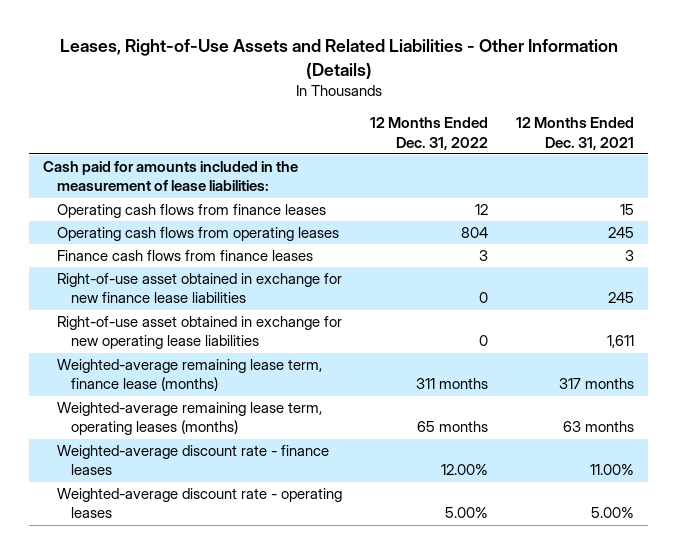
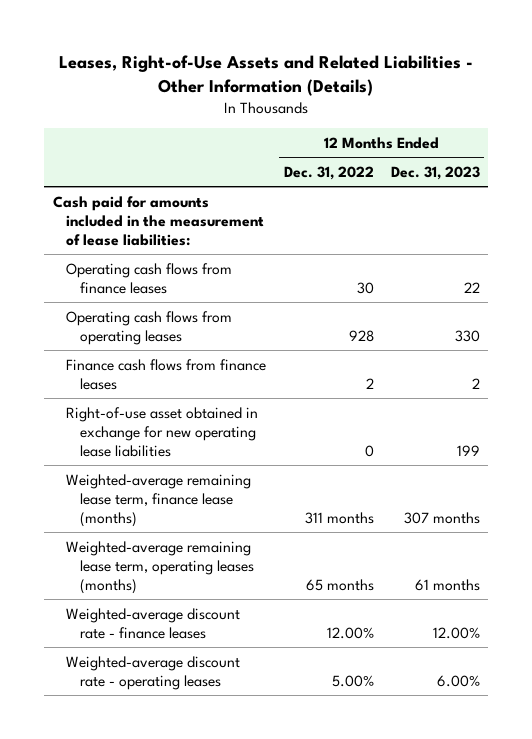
- | 12 Months Ended Dec. 31, 2022 | 12 Months Ended Dec. 31, 2021
+ | 12 Months Ended Dec. 31, 2022 | 12 Months Ended Dec. 31, 2023
- Operating cash flows from finance leases | 12 | 15
- Operating cash flows from operating leases | 804 | 245
- Finance cash flows from finance leases | 3 | 3
- Right-of-use asset obtained in exchange for new finance lease liabilities | 0 | 245
+ Operating cash flows from finance leases | 30 | 22
+ Operating cash flows from operating leases | 928 | 330
+ Finance cash flows from finance leases | 2 | 2

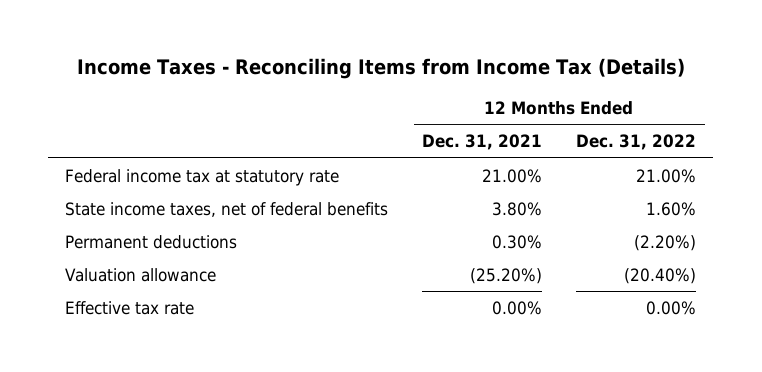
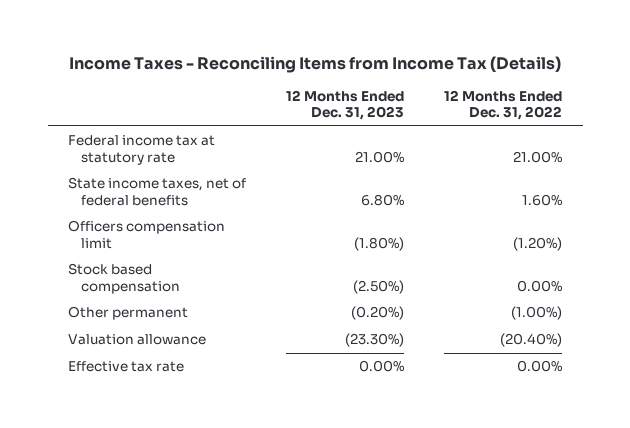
- | 12 Months Ended Dec. 31, 2021 | 12 Months Ended Dec. 31, 2022
+ | 12 Months Ended Dec. 31, 2023 | 12 Months Ended Dec. 31, 2022
- Permanent deductions | 0.30% | (2.20%)
+ Officers compensation limit | (1.80%) | (1.20%)
+ Stock based compensation | (2.50%) | 0.00%
+ Other permanent | (0.20%) | (1.00%)

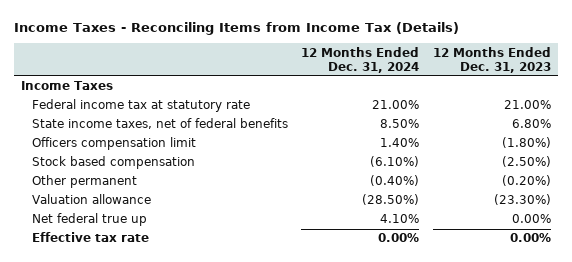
- | 12 Months Ended Dec. 31, 2023 | 12 Months Ended Dec. 31, 2022
+ | 12 Months Ended Dec. 31, 2024 | 12 Months Ended Dec. 31, 2023
+ Income Taxes
+ Net federal true up | 4.10% | 0.00%

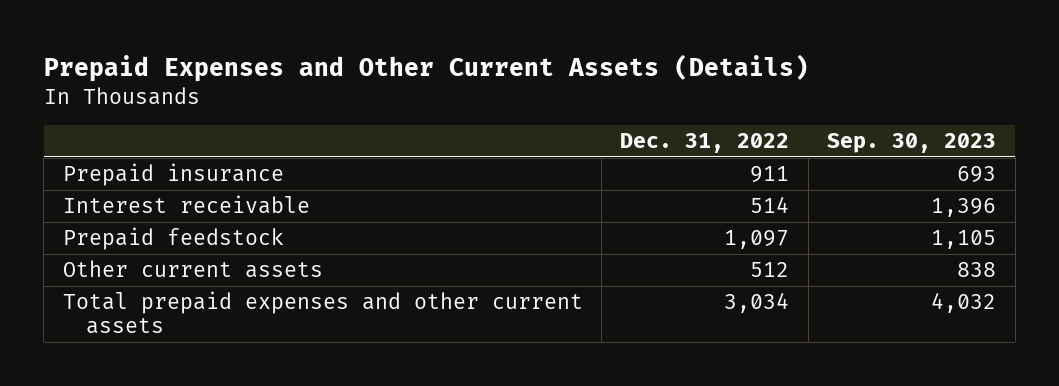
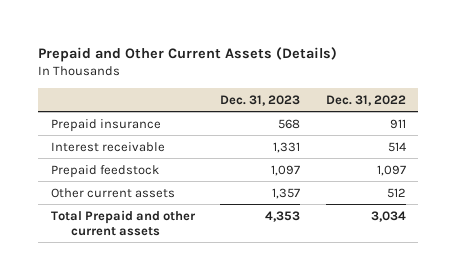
- Prepaid Expenses and Other Current Assets (Details)
+ Prepaid and Other Current Assets (Details)
- | Dec. 31, 2022 | Sep. 30, 2023
+ | Dec. 31, 2023 | Dec. 31, 2022
- Total prepaid expenses and other current assets | 3,034 | 4,032
+ Total Prepaid and other current assets | 4,353 | 3,034

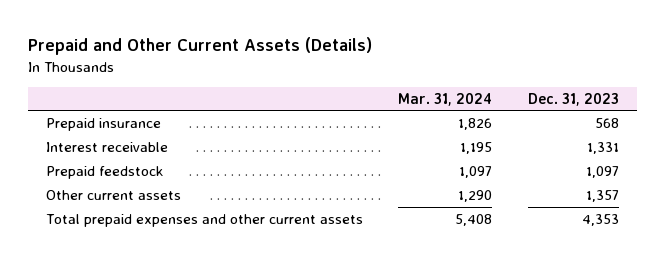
- | Dec. 31, 2023 | Dec. 31, 2022
+ | Mar. 31, 2024 | Dec. 31, 2023
- Total Prepaid and other current assets | 4,353 | 3,034
+ Total prepaid expenses and other current assets | 5,408 | 4,353

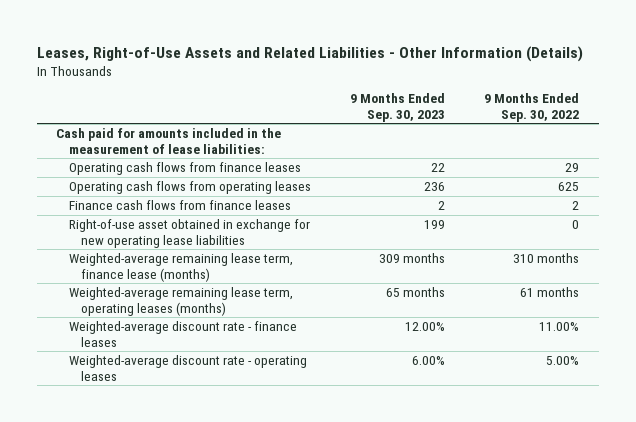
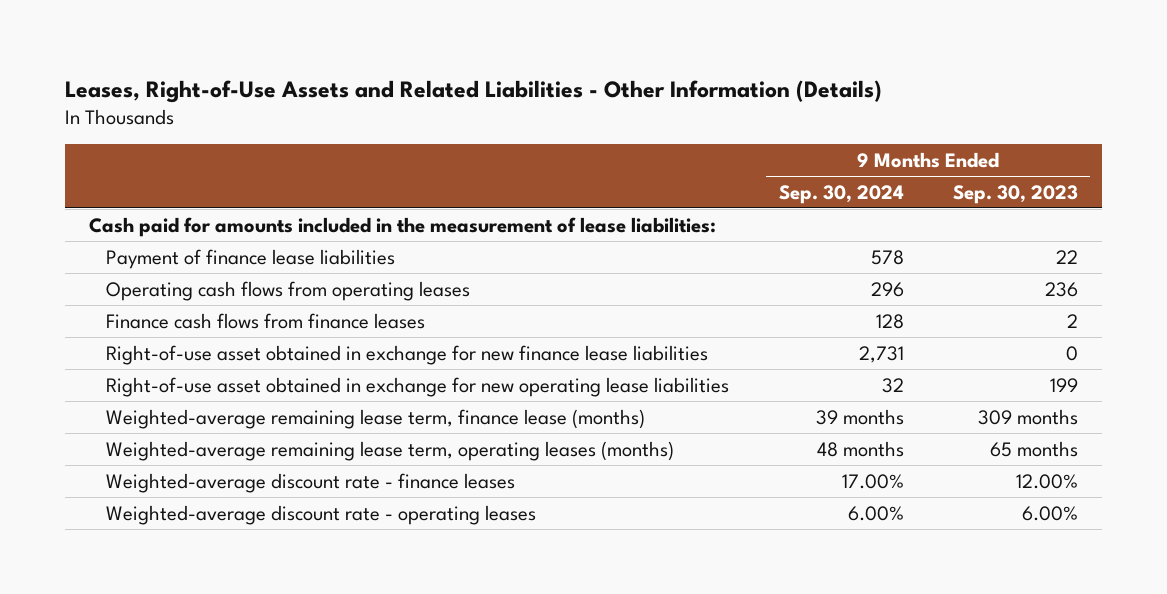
- | 9 Months Ended Sep. 30, 2023 | 9 Months Ended Sep. 30, 2022
+ | 9 Months Ended Sep. 30, 2024 | 9 Months Ended Sep. 30, 2023
- Operating cash flows from finance leases | 22 | 29
+ Payment of finance lease liabilities | 578 | 22
+ Right-of-use asset obtained in exchange for new finance lease liabilities | 2,731 | 0

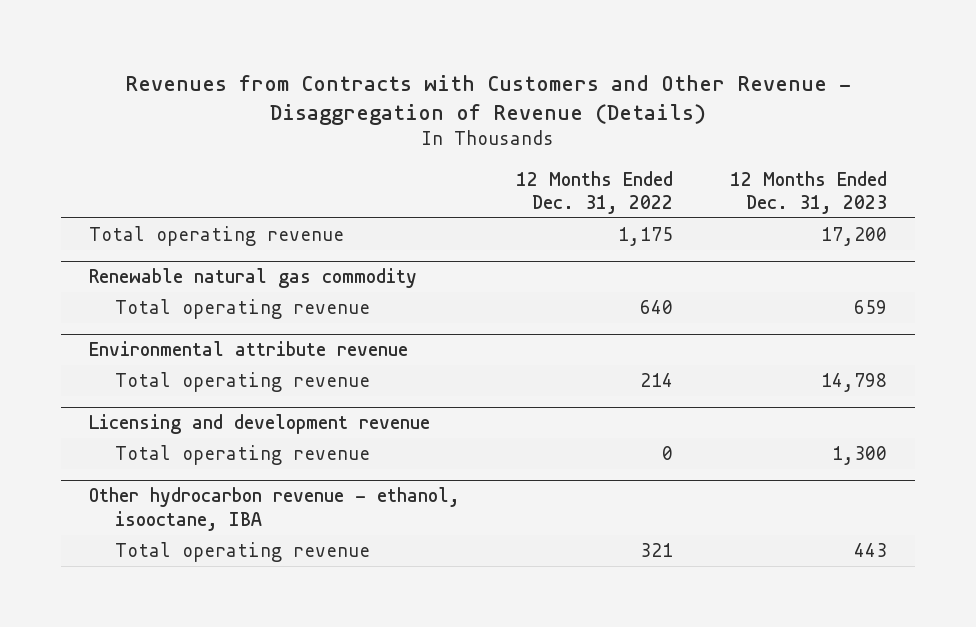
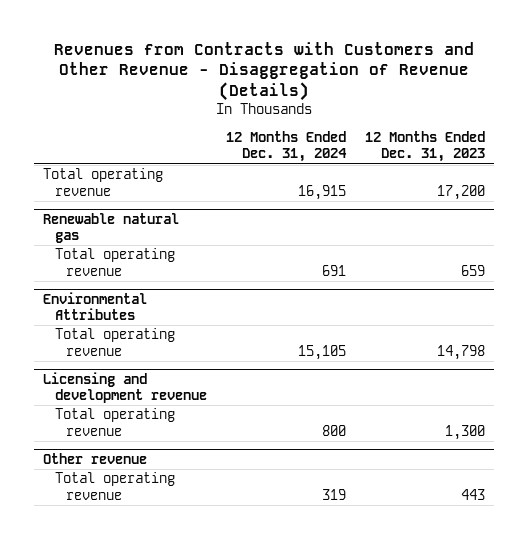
- | 12 Months Ended Dec. 31, 2022 | 12 Months Ended Dec. 31, 2023
+ | 12 Months Ended Dec. 31, 2024 | 12 Months Ended Dec. 31, 2023
- Renewable natural gas commodity
+ Renewable natural gas
- Environmental attribute revenue
+ Environmental Attributes
- Other hydrocarbon revenue - ethanol, isooctane, IBA
+ Other revenue

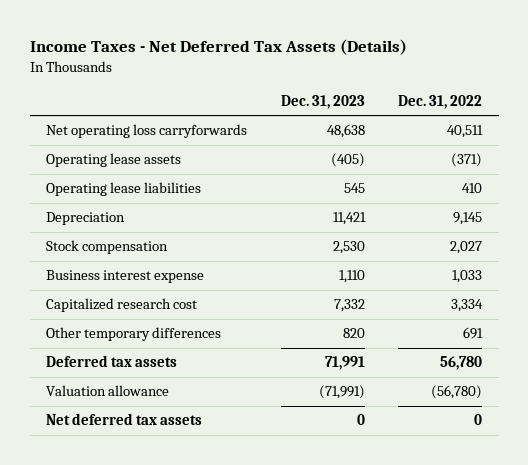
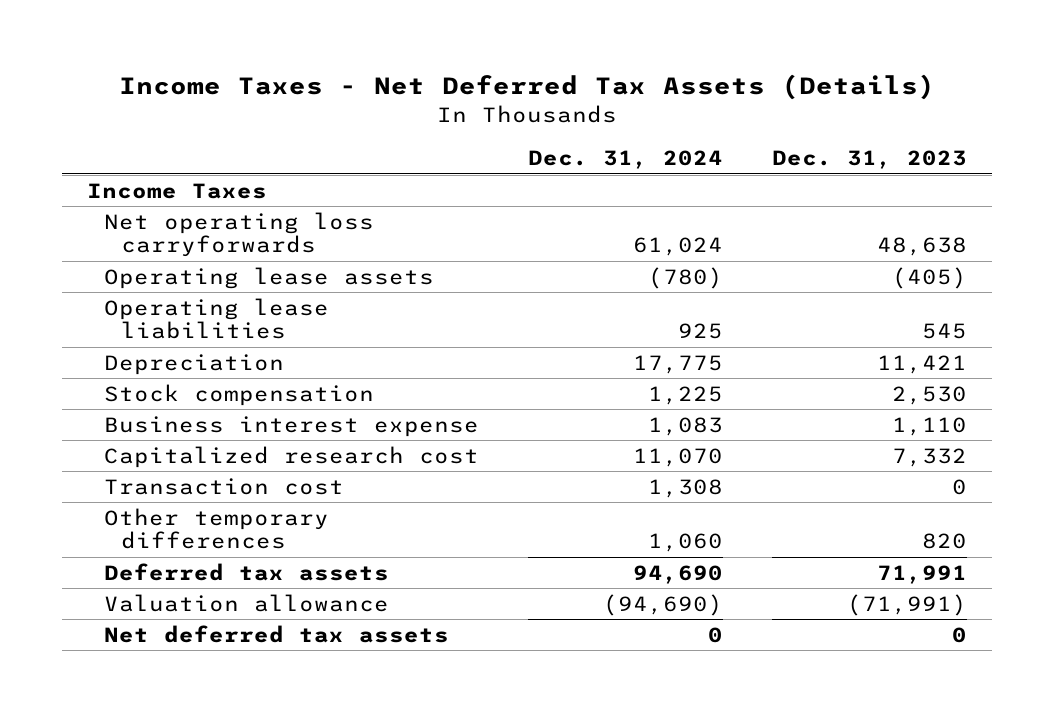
- | Dec. 31, 2023 | Dec. 31, 2022
+ | Dec. 31, 2024 | Dec. 31, 2023
+ Income Taxes
+ Transaction cost | 1,308 | 0

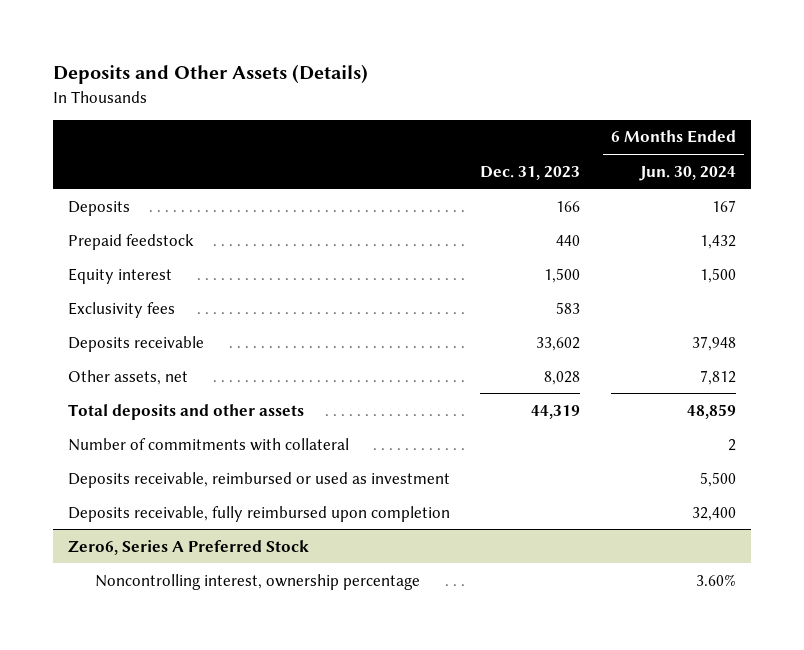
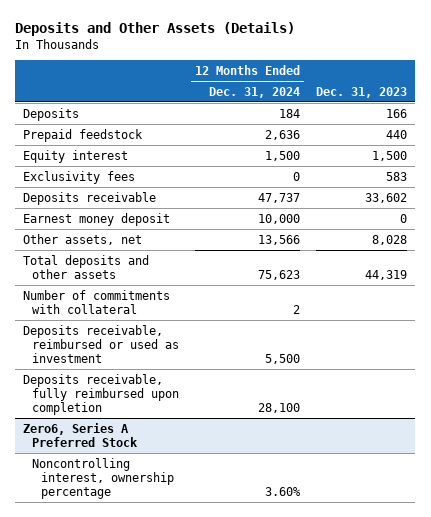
- | Dec. 31, 2023 | 6 Months Ended Jun. 30, 2024
+ | 12 Months Ended Dec. 31, 2024 | Dec. 31, 2023
+ Earnest money deposit | 10,000 | 0

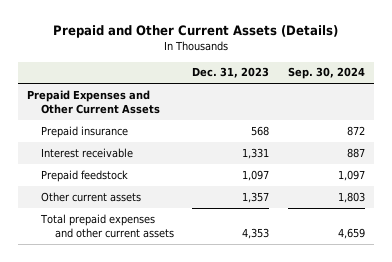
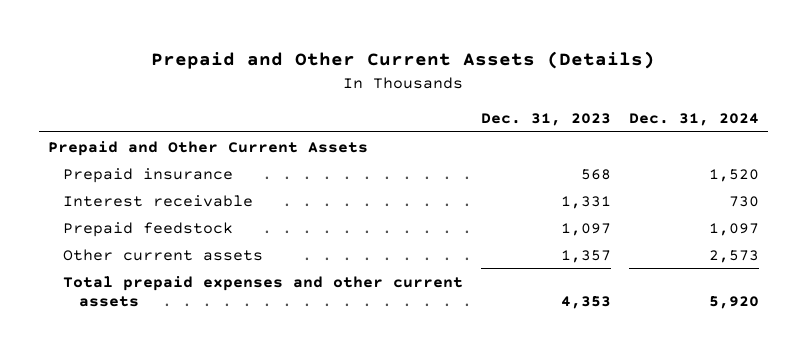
- | Dec. 31, 2023 | Sep. 30, 2024
+ | Dec. 31, 2023 | Dec. 31, 2024
- Prepaid Expenses and Other Current Assets
+ Prepaid and Other Current Assets

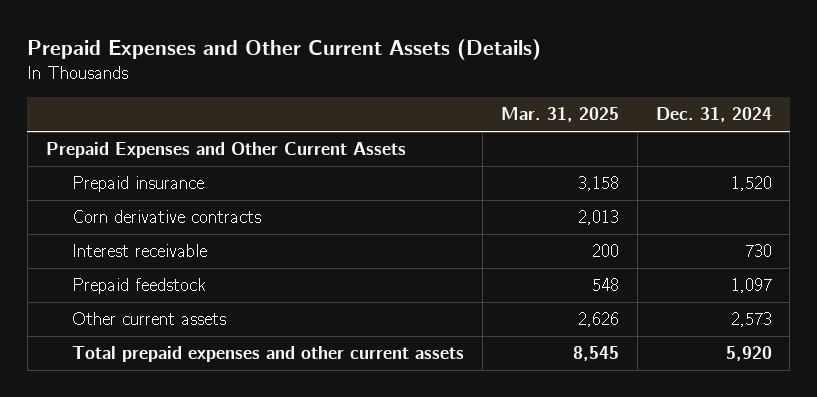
- Prepaid and Other Current Assets (Details)
+ Prepaid Expenses and Other Current Assets (Details)
- | Dec. 31, 2023 | Dec. 31, 2024
+ | Mar. 31, 2025 | Dec. 31, 2024
- Prepaid and Other Current Assets
+ Prepaid Expenses and Other Current Assets
+ Corn derivative contracts | 2,013 |

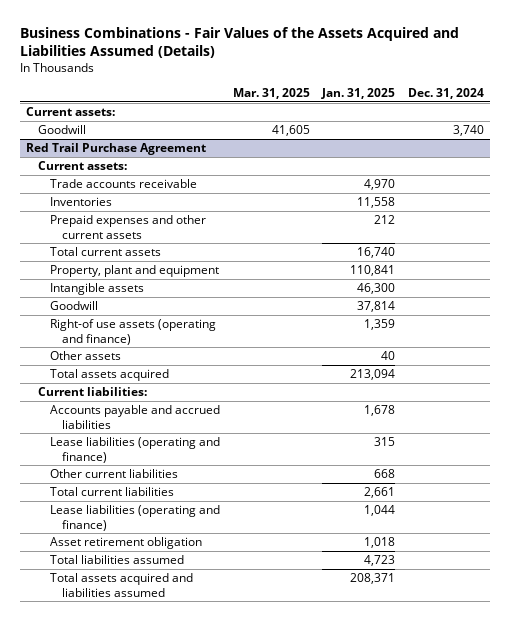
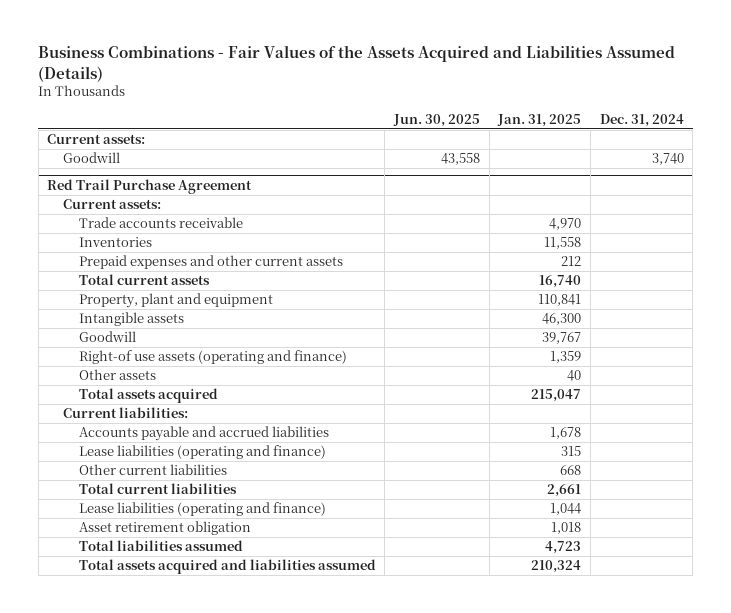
- | Mar. 31, 2025 | Jan. 31, 2025 | Dec. 31, 2024
+ | Jun. 30, 2025 | Jan. 31, 2025 | Dec. 31, 2024
@ Red Trail Purchase Agreement
- Goodwill | | 37,814 |
+ Goodwill | | 39,767 |
- Total assets acquired | | 213,094 |
+ Total assets acquired | | 215,047 |
- Total assets acquired and liabilities assumed | | 208,371 |
+ Total assets acquired and liabilities assumed | | 210,324 |

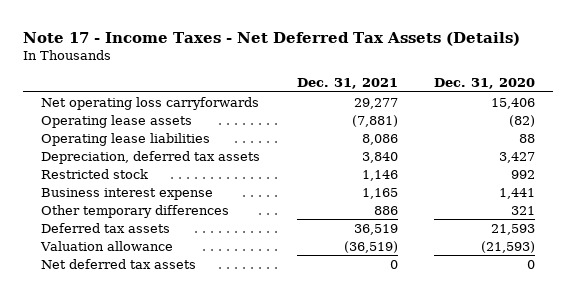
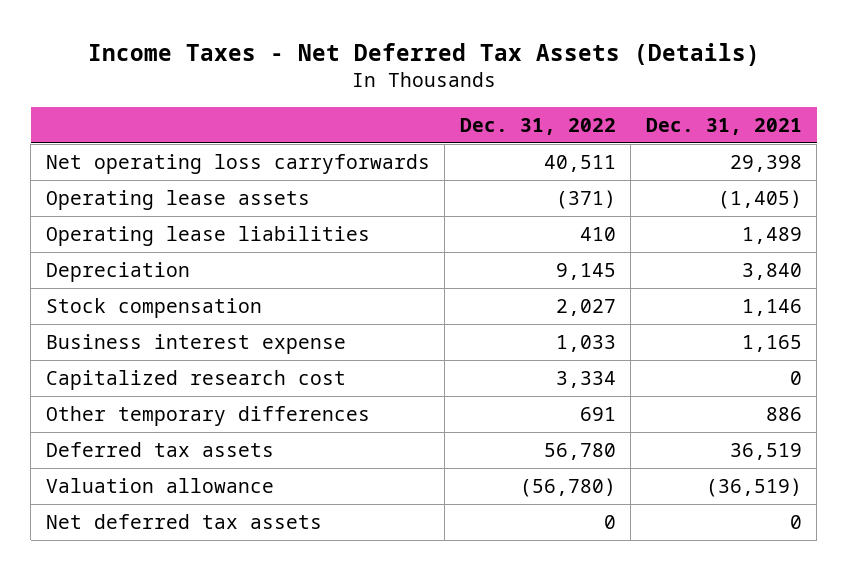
- Note 17 - Income Taxes - Net Deferred Tax Assets (Details)
+ Income Taxes - Net Deferred Tax Assets (Details)
- | Dec. 31, 2021 | Dec. 31, 2020
+ | Dec. 31, 2022 | Dec. 31, 2021
- Net operating loss carryforwards | 29,277 | 15,406
- Operating lease assets | (7,881) | (82)
- Operating lease liabilities | 8,086 | 88
- Depreciation, deferred tax assets | 3,840 | 3,427
- Restricted stock | 1,146 | 992
+ Net operating loss carryforwards | 40,511 | 29,398
+ Operating lease assets | (371) | (1,405)
+ Operating lease liabilities | 410 | 1,489
+ Depreciation | 9,145 | 3,840
+ Stock compensation | 2,027 | 1,146
+ Capitalized research cost | 3,334 | 0

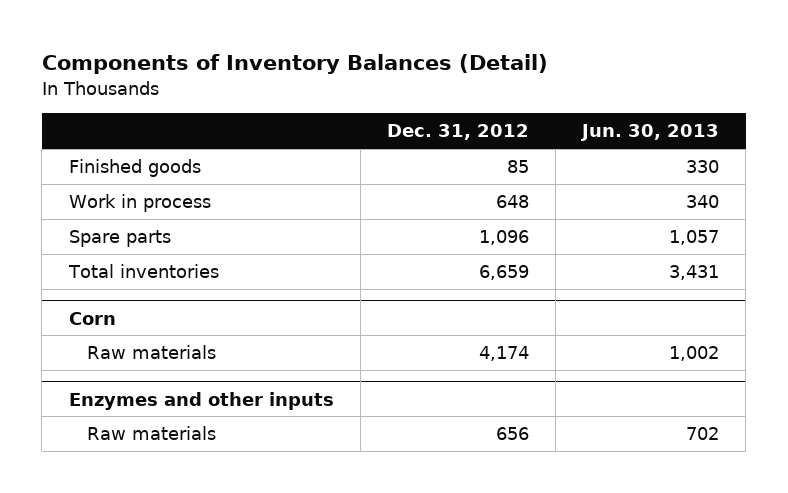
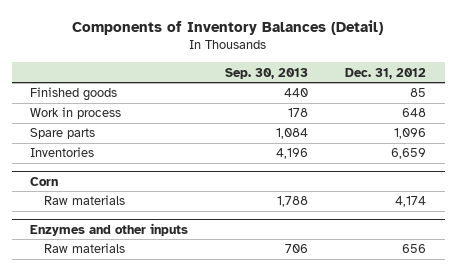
- | Dec. 31, 2012 | Jun. 30, 2013
+ | Sep. 30, 2013 | Dec. 31, 2012
- Total inventories | 6,659 | 3,431
+ Inventories | 4,196 | 6,659

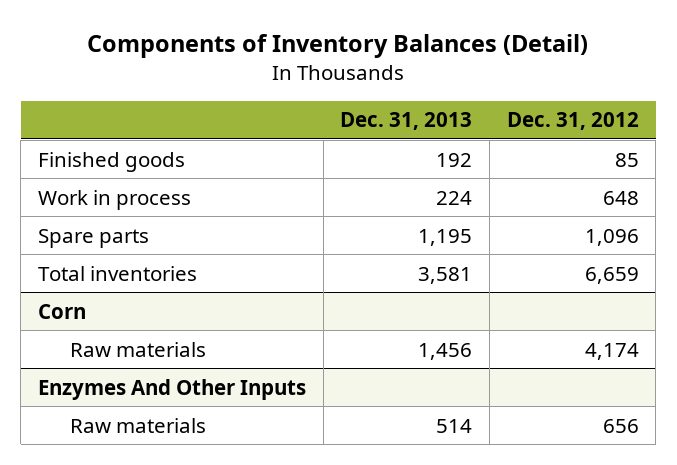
- | Sep. 30, 2013 | Dec. 31, 2012
+ | Dec. 31, 2013 | Dec. 31, 2012
- Inventories | 4,196 | 6,659
+ Total inventories | 3,581 | 6,659
- Enzymes and other inputs
+ Enzymes And Other Inputs

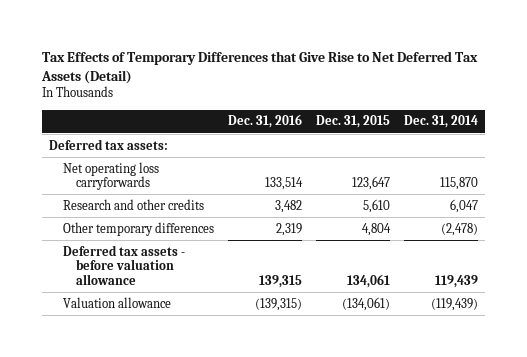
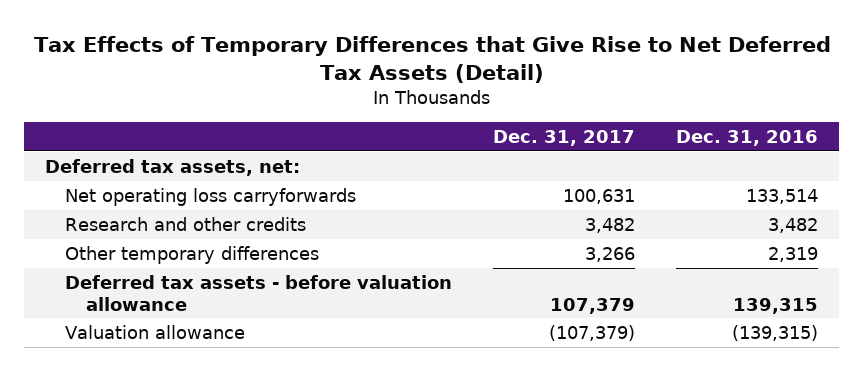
- | Dec. 31, 2016 | Dec. 31, 2015 | Dec. 31, 2014
+ | Dec. 31, 2017 | Dec. 31, 2016
- Deferred tax assets:
+ Deferred tax assets, net:

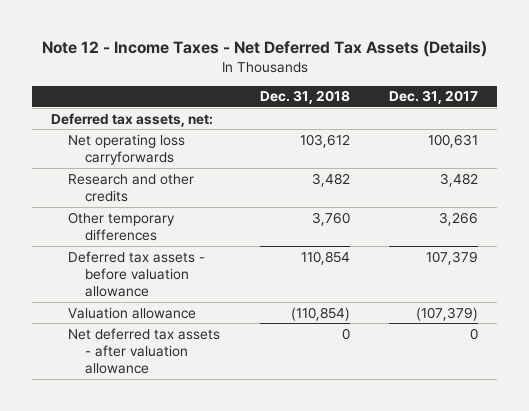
- Tax Effects of Temporary Differences that Give Rise to Net Deferred Tax Assets (Detail)
+ Note 12 - Income Taxes - Net Deferred Tax Assets (Details)
- | Dec. 31, 2017 | Dec. 31, 2016
+ | Dec. 31, 2018 | Dec. 31, 2017
+ Net deferred tax assets - after valuation allowance | 0 | 0

